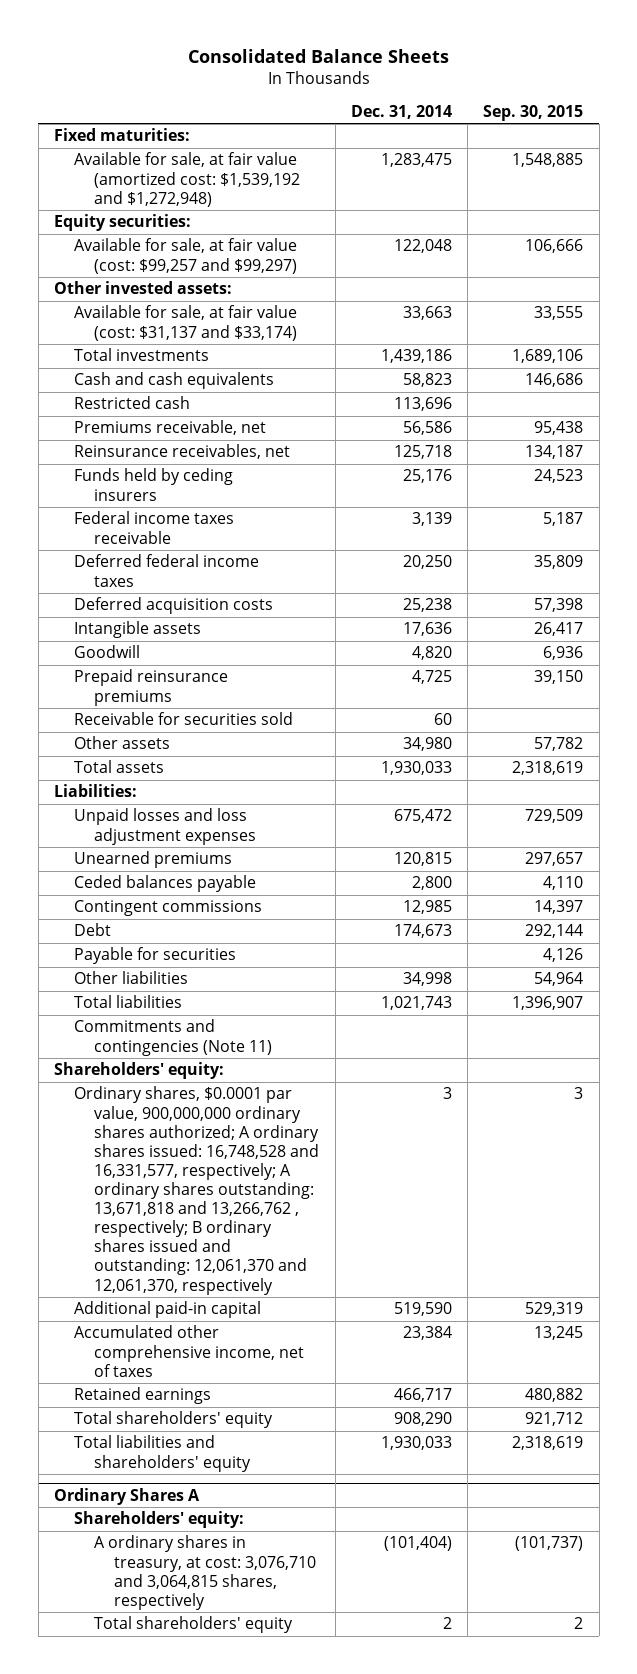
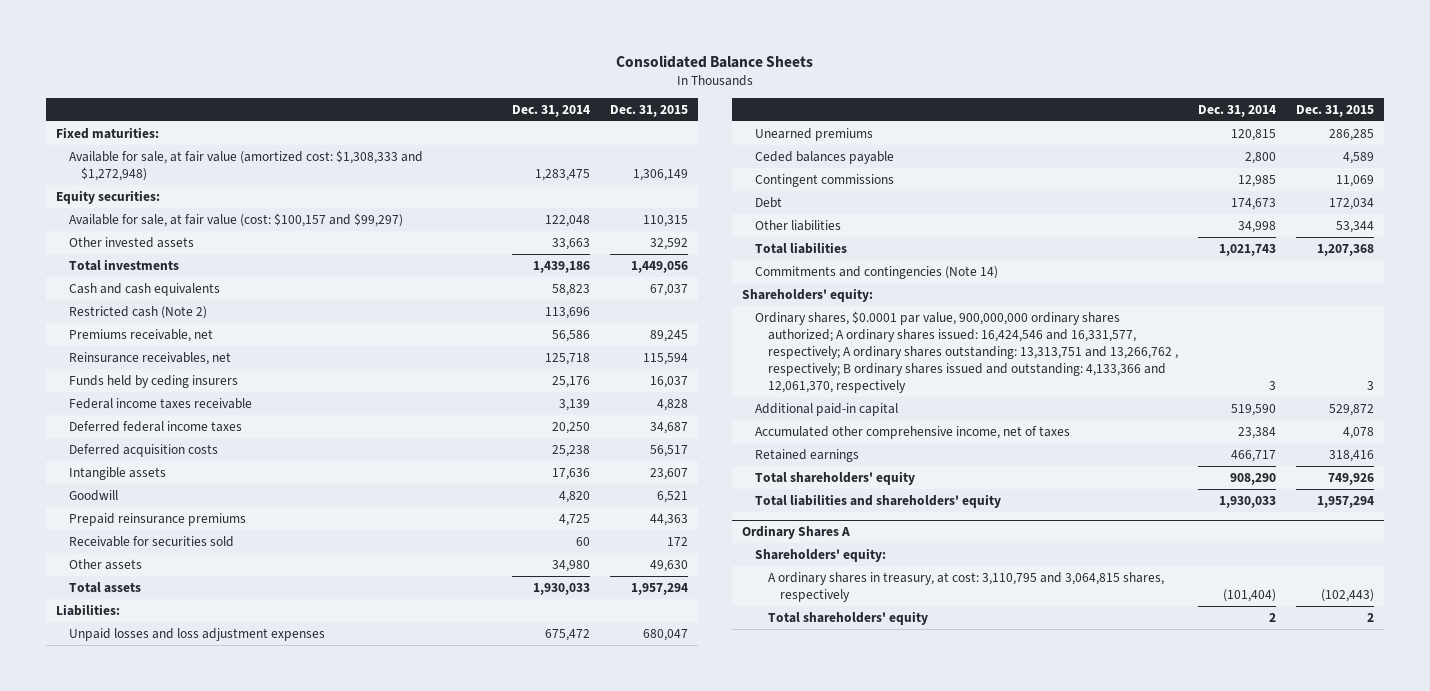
- | Dec. 31, 2014 | Sep. 30, 2015
+ | Dec. 31, 2014 | Dec. 31, 2015
- Available for sale, at fair value (amortized cost: $1,539,192 and $1,272,948) | 1,283,475 | 1,548,885
+ Available for sale, at fair value (amortized cost: $1,308,333 and $1,272,948) | 1,283,475 | 1,306,149
- Available for sale, at fair value (cost: $99,257 and $99,297) | 122,048 | 106,666
- Other invested assets:
- Available for sale, at fair value (cost: $31,137 and $33,174) | 33,663 | 33,555
+ Available for sale, at fair value (cost: $100,157 and $99,297) | 122,048 | 110,315
+ Other invested assets | 33,663 | 32,592
- Restricted cash | 113,696 |
+ Restricted cash (Note 2) | 113,696 |
- Payable for securities | | 4,126
- Commitments and contingencies (Note 11)
+ Commitments and contingencies (Note 14)
- Ordinary shares, $0.0001 par value, 900,000,000 ordinary shares authorized; A ordinary shares issued: 16,748,528 and 16,331,577, respectively; A ordinary shares outstanding: 13,671,818 and 13,266,762 , respectively; B ordinary shares issued and outstanding: 12,061,370 and 12,061,370, respectively | 3 | 3
+ Ordinary shares, $0.0001 par value, 900,000,000 ordinary shares authorized; A ordinary shares issued: 16,424,546 and 16,331,577, respectively; A ordinary shares outstanding: 13,313,751 and 13,266,762 , respectively; B ordinary shares issued and outstanding: 4,133,366 and 12,061,370, respectively | 3 | 3
@ Ordinary Shares A
- A ordinary shares in treasury, at cost: 3,076,710 and 3,064,815 shares, respectively | (101,404) | (101,737)
+ A ordinary shares in treasury, at cost: 3,110,795 and 3,064,815 shares, respectively | (101,404) | (102,443)

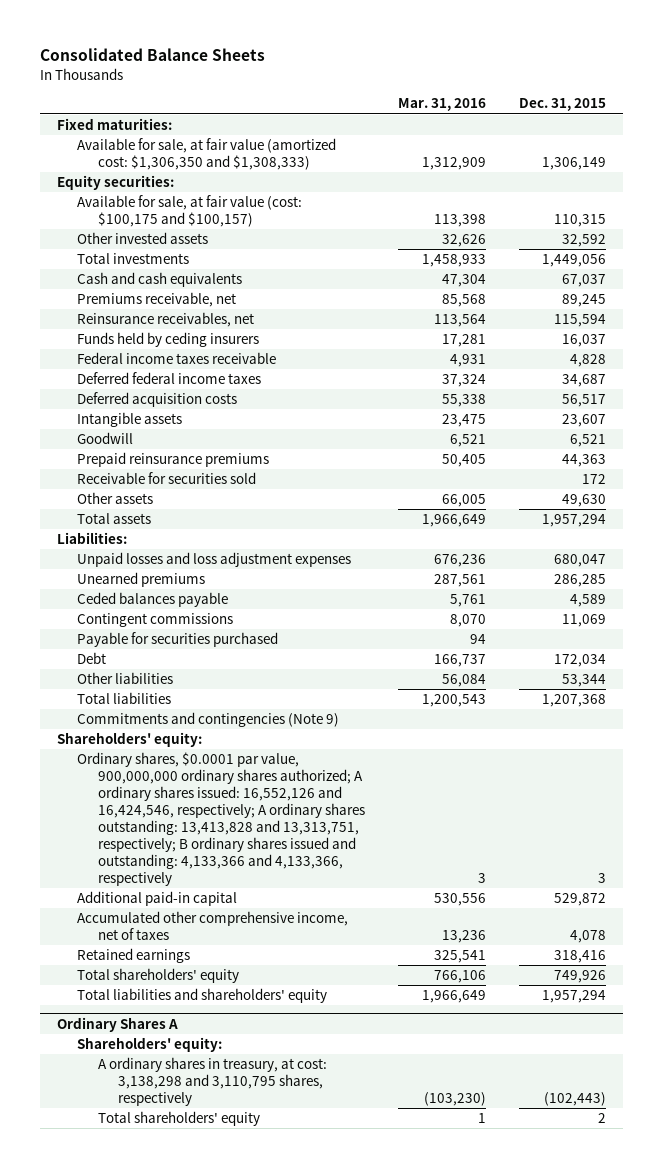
- | Dec. 31, 2014 | Dec. 31, 2015
+ | Mar. 31, 2016 | Dec. 31, 2015
- Available for sale, at fair value (amortized cost: $1,308,333 and $1,272,948) | 1,283,475 | 1,306,149
+ Available for sale, at fair value (amortized cost: $1,306,350 and $1,308,333) | 1,312,909 | 1,306,149
- Available for sale, at fair value (cost: $100,157 and $99,297) | 122,048 | 110,315
+ Available for sale, at fair value (cost: $100,175 and $100,157) | 113,398 | 110,315
- Restricted cash (Note 2) | 113,696 |
+ Payable for securities purchased | 94 |
- Commitments and contingencies (Note 14)
+ Commitments and contingencies (Note 9)
- Ordinary shares, $0.0001 par value, 900,000,000 ordinary shares authorized; A ordinary shares issued: 16,424,546 and 16,331,577, respectively; A ordinary shares outstanding: 13,313,751 and 13,266,762 , respectively; B ordinary shares issued and outstanding: 4,133,366 and 12,061,370, respectively | 3 | 3
+ Ordinary shares, $0.0001 par value, 900,000,000 ordinary shares authorized; A ordinary shares issued: 16,552,126 and 16,424,546, respectively; A ordinary shares outstanding: 13,413,828 and 13,313,751, respectively; B ordinary shares issued and outstanding: 4,133,366 and 4,133,366, respectively | 3 | 3
@ Ordinary Shares A
- A ordinary shares in treasury, at cost: 3,110,795 and 3,064,815 shares, respectively | (101,404) | (102,443)
+ A ordinary shares in treasury, at cost: 3,138,298 and 3,110,795 shares, respectively | (103,230) | (102,443)

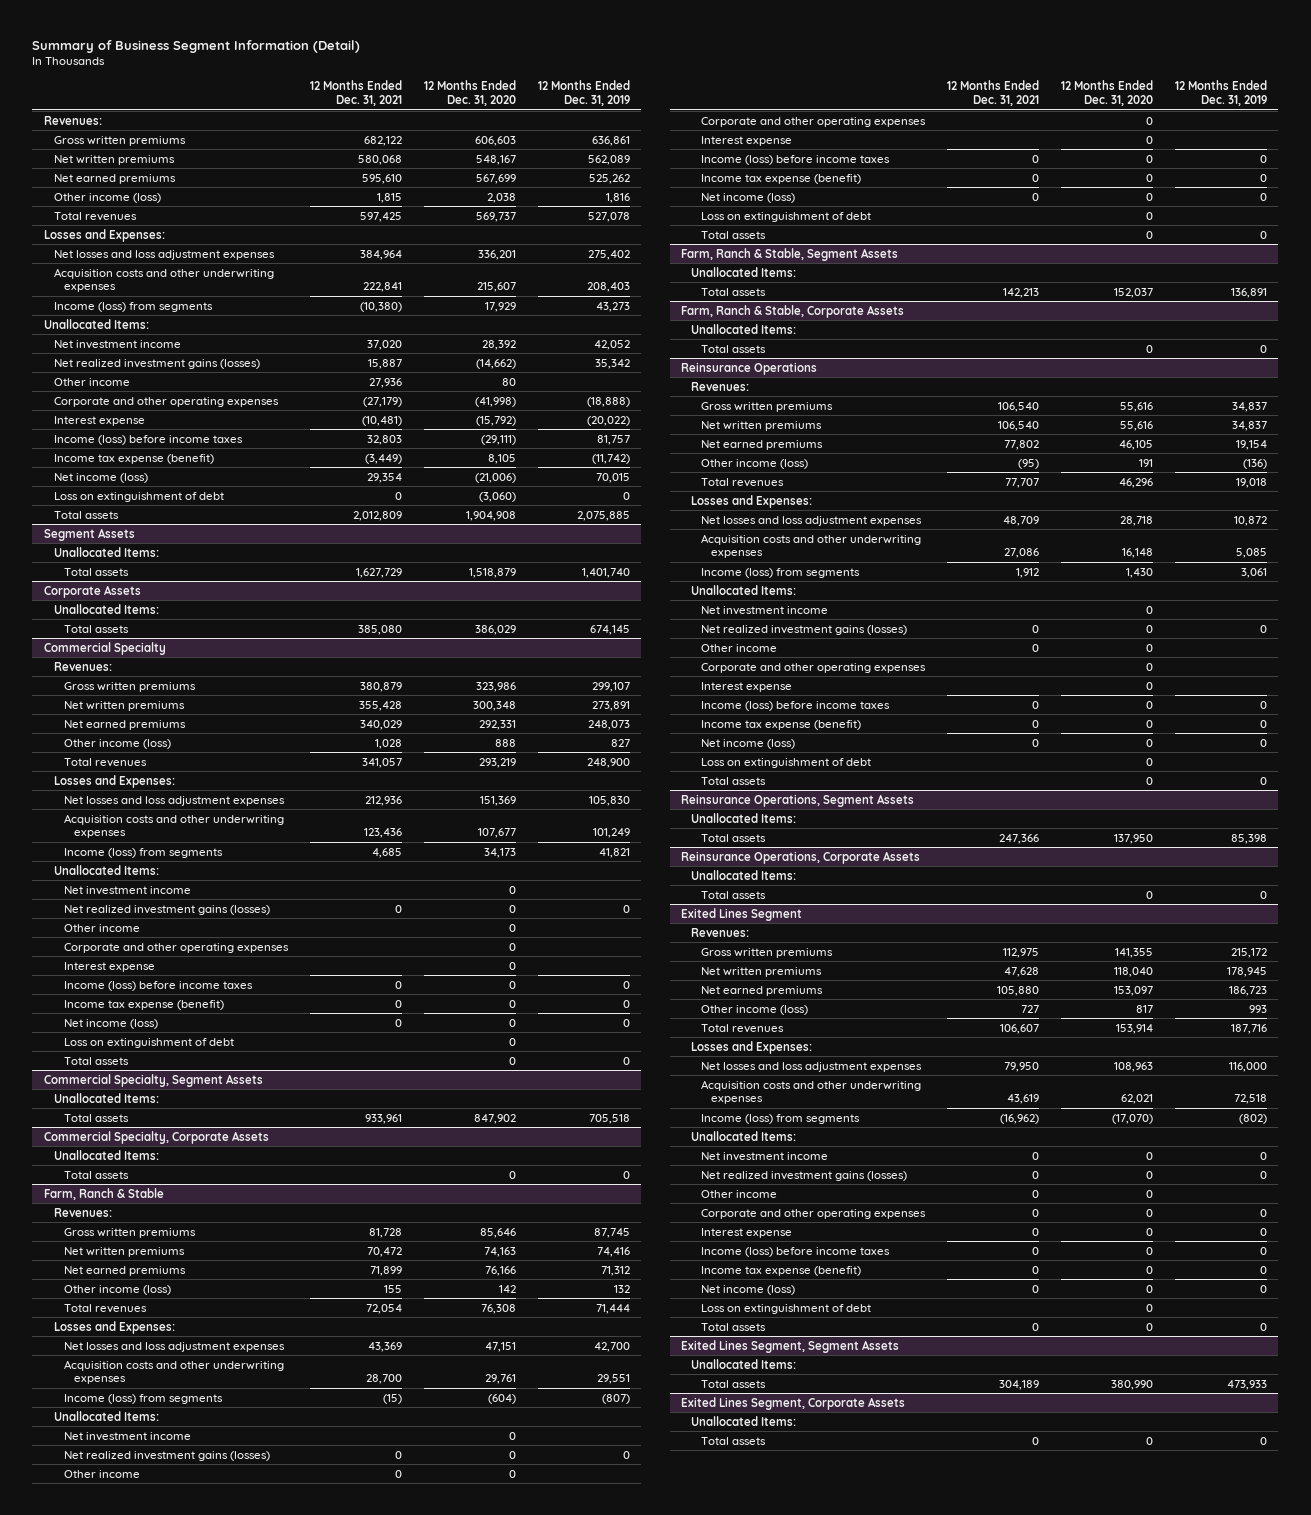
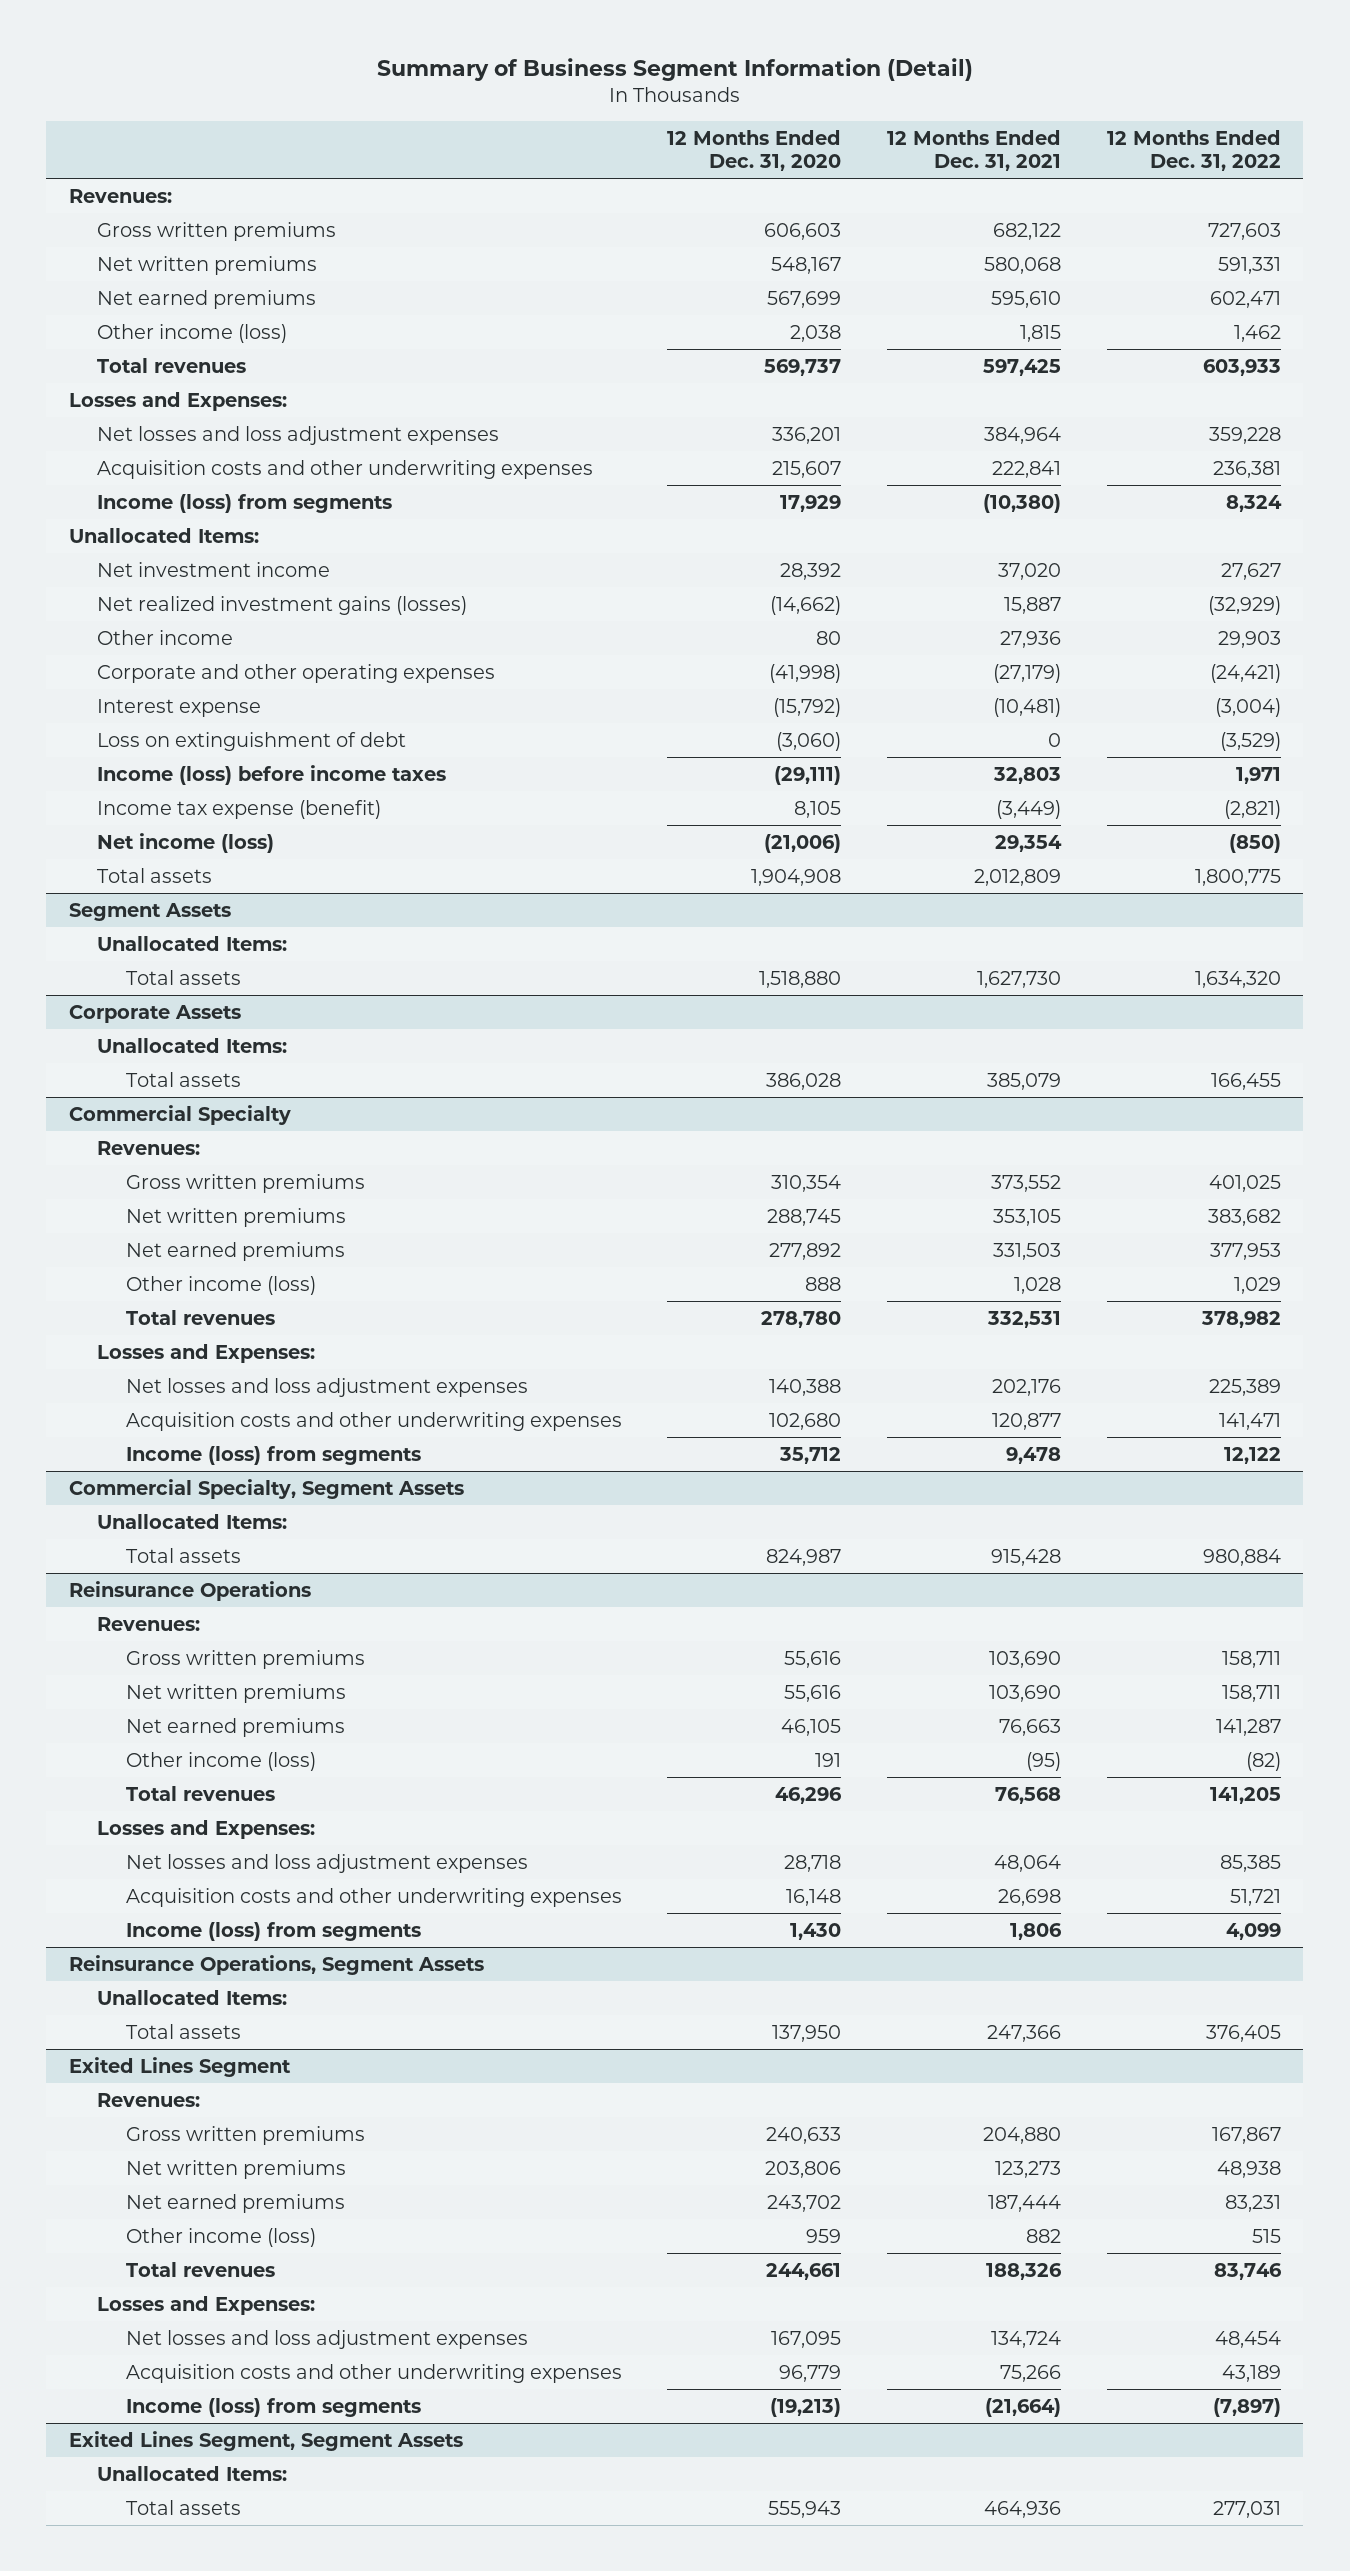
- | 12 Months Ended Dec. 31, 2021 | 12 Months Ended Dec. 31, 2020 | 12 Months Ended Dec. 31, 2019
+ | 12 Months Ended Dec. 31, 2020 | 12 Months Ended Dec. 31, 2021 | 12 Months Ended Dec. 31, 2022
moved up: Loss on extinguishment of debt | (3,060) | 0 | (3,529)
@ Segment Assets
- Total assets | 1,627,729 | 1,518,879 | 1,401,740
+ Total assets | 1,518,880 | 1,627,730 | 1,634,320
@ Corporate Assets
- Total assets | 385,080 | 386,029 | 674,145
+ Total assets | 386,028 | 385,079 | 166,455
@ Commercial Specialty
- Gross written premiums | 380,879 | 323,986 | 299,107
- Net written premiums | 355,428 | 300,348 | 273,891
- Net earned premiums | 340,029 | 292,331 | 248,073
+ Gross written premiums | 310,354 | 373,552 | 401,025
+ Net written premiums | 288,745 | 353,105 | 383,682
+ Net earned premiums | 277,892 | 331,503 | 377,953
- Total revenues | 341,057 | 293,219 | 248,900
+ Total revenues | 278,780 | 332,531 | 378,982
- Net losses and loss adjustment expenses | 212,936 | 151,369 | 105,830
- Acquisition costs and other underwriting expenses | 123,436 | 107,677 | 101,249
- Income (loss) from segments | 4,685 | 34,173 | 41,821
- Unallocated Items:
- Net investment income | | 0 |
- Net realized investment gains (losses) | 0 | 0 | 0
- Other income | | 0 |
- Corporate and other operating expenses | | 0 |
- Interest expense | | 0 |
- Income (loss) before income taxes | 0 | 0 | 0
- Income tax expense (benefit) | 0 | 0 | 0
- Net income (loss) | 0 | 0 | 0
- Loss on extinguishment of debt | | 0 |
- Total assets | | 0 | 0
+ Net losses and loss adjustment expenses | 140,388 | 202,176 | 225,389
+ Acquisition costs and other underwriting expenses | 102,680 | 120,877 | 141,471
+ Income (loss) from segments | 35,712 | 9,478 | 12,122
@ Commercial Specialty, Segment Assets
- Total assets | 933,961 | 847,902 | 705,518
- Commercial Specialty, Corporate Assets
- Unallocated Items:
- Total assets | | 0 | 0
- Farm, Ranch & Stable
- Revenues:
- Gross written premiums | 81,728 | 85,646 | 87,745
- Net written premiums | 70,472 | 74,163 | 74,416
- Net earned premiums | 71,899 | 76,166 | 71,312
- Other income (loss) | 155 | 142 | 132
- Total revenues | 72,054 | 76,308 | 71,444
- Losses and Expenses:
- Net losses and loss adjustment expenses | 43,369 | 47,151 | 42,700
- Acquisition costs and other underwriting expenses | 28,700 | 29,761 | 29,551
- Income (loss) from segments | (15) | (604) | (807)
- Unallocated Items:
- Net investment income | | 0 |
- Net realized investment gains (losses) | 0 | 0 | 0
- Other income | 0 | 0 |
- Corporate and other operating expenses | | 0 |
- Interest expense | | 0 |
- Income (loss) before income taxes | 0 | 0 | 0
- Income tax expense (benefit) | 0 | 0 | 0
- Net income (loss) | 0 | 0 | 0
- Loss on extinguishment of debt | | 0 |
- Total assets | | 0 | 0
- Farm, Ranch & Stable, Segment Assets
- Unallocated Items:
- Total assets | 142,213 | 152,037 | 136,891
- Farm, Ranch & Stable, Corporate Assets
- Unallocated Items:
- Total assets | | 0 | 0
@ Commercial Specialty, Segment Assets
+ Total assets | 824,987 | 915,428 | 980,884
@ Reinsurance Operations
- Gross written premiums | 106,540 | 55,616 | 34,837
- Net written premiums | 106,540 | 55,616 | 34,837
- Net earned premiums | 77,802 | 46,105 | 19,154
+ Gross written premiums | 55,616 | 103,690 | 158,711
+ Net written premiums | 55,616 | 103,690 | 158,711
+ Net earned premiums | 46,105 | 76,663 | 141,287
- Total revenues | 77,707 | 46,296 | 19,018
+ Total revenues | 46,296 | 76,568 | 141,205
- Net losses and loss adjustment expenses | 48,709 | 28,718 | 10,872
- Acquisition costs and other underwriting expenses | 27,086 | 16,148 | 5,085
- Income (loss) from segments | 1,912 | 1,430 | 3,061
- Unallocated Items:
- Net investment income | | 0 |
- Net realized investment gains (losses) | 0 | 0 | 0
- Other income | 0 | 0 |
- Corporate and other operating expenses | | 0 |
- Interest expense | | 0 |
- Income (loss) before income taxes | 0 | 0 | 0
- Income tax expense (benefit) | 0 | 0 | 0
- Net income (loss) | 0 | 0 | 0
- Loss on extinguishment of debt | | 0 |
- Total assets | | 0 | 0
+ Net losses and loss adjustment expenses | 28,718 | 48,064 | 85,385
+ Acquisition costs and other underwriting expenses | 16,148 | 26,698 | 51,721
+ Income (loss) from segments | 1,430 | 1,806 | 4,099
- Reinsurance Operations, Corporate Assets
- Unallocated Items:
- Total assets | | 0 | 0
@ Exited Lines Segment
- Gross written premiums | 112,975 | 141,355 | 215,172
- Net written premiums | 47,628 | 118,040 | 178,945
- Net earned premiums | 105,880 | 153,097 | 186,723
- Other income (loss) | 727 | 817 | 993
- Total revenues | 106,607 | 153,914 | 187,716
+ Gross written premiums | 240,633 | 204,880 | 167,867
+ Net written premiums | 203,806 | 123,273 | 48,938
+ Net earned premiums | 243,702 | 187,444 | 83,231
+ Other income (loss) | 959 | 882 | 515
+ Total revenues | 244,661 | 188,326 | 83,746
- Net losses and loss adjustment expenses | 79,950 | 108,963 | 116,000
- Acquisition costs and other underwriting expenses | 43,619 | 62,021 | 72,518
- Income (loss) from segments | (16,962) | (17,070) | (802)
- Unallocated Items:
- Net investment income | 0 | 0 | 0
- Net realized investment gains (losses) | 0 | 0 | 0
- Other income | 0 | 0 |
- Corporate and other operating expenses | 0 | 0 | 0
- Interest expense | 0 | 0 | 0
- Income (loss) before income taxes | 0 | 0 | 0
- Income tax expense (benefit) | 0 | 0 | 0
- Net income (loss) | 0 | 0 | 0
- Loss on extinguishment of debt | | 0 |
- Total assets | 0 | 0 | 0
+ Net losses and loss adjustment expenses | 167,095 | 134,724 | 48,454
+ Acquisition costs and other underwriting expenses | 96,779 | 75,266 | 43,189
+ Income (loss) from segments | (19,213) | (21,664) | (7,897)
@ Exited Lines Segment, Segment Assets
- Total assets | 304,189 | 380,990 | 473,933
- Exited Lines Segment, Corporate Assets
- Unallocated Items:
- Total assets | 0 | 0 | 0
@ Exited Lines Segment, Segment Assets
+ Total assets | 555,943 | 464,936 | 277,031

